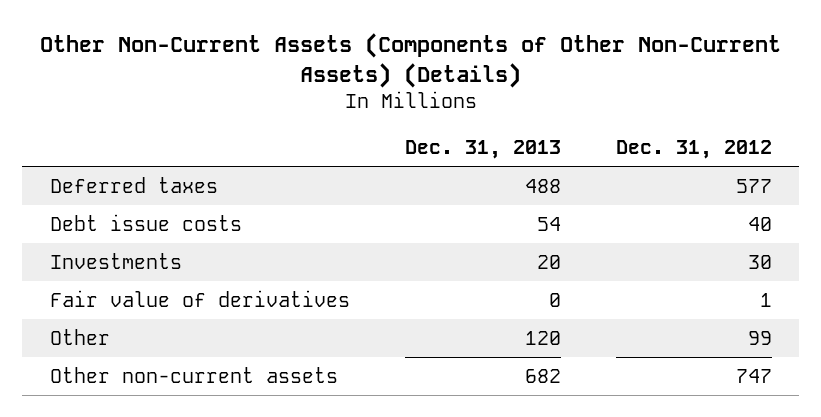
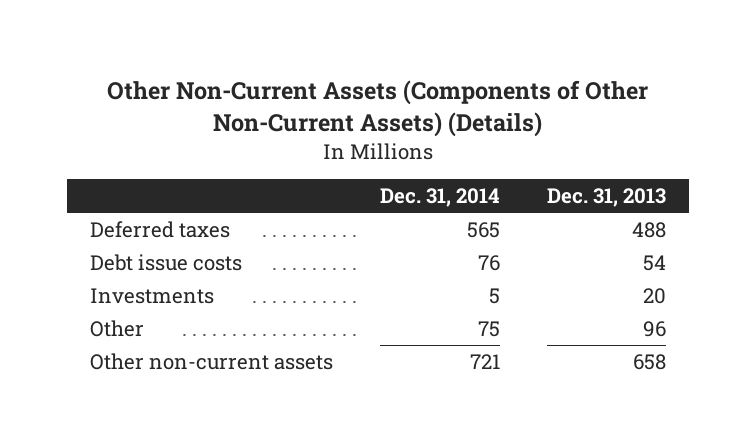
- | Dec. 31, 2013 | Dec. 31, 2012
+ | Dec. 31, 2014 | Dec. 31, 2013
- Fair value of derivatives | 0 | 1
- Other | 120 | 99
- Other non-current assets | 682 | 747
+ Other | 75 | 96
+ Other non-current assets | 721 | 658

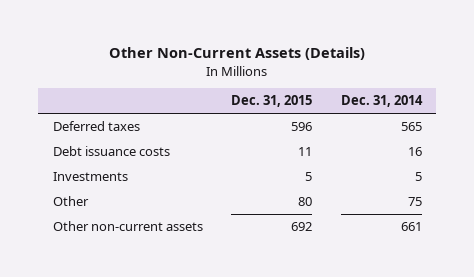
- Other Non-Current Assets (Components of Other Non-Current Assets) (Details)
+ Other Non-Current Assets (Details)
- | Dec. 31, 2014 | Dec. 31, 2013
+ | Dec. 31, 2015 | Dec. 31, 2014
- Debt issue costs | 76 | 54
+ Debt issuance costs | 11 | 16
- Other non-current assets | 721 | 658
+ Other non-current assets | 692 | 661

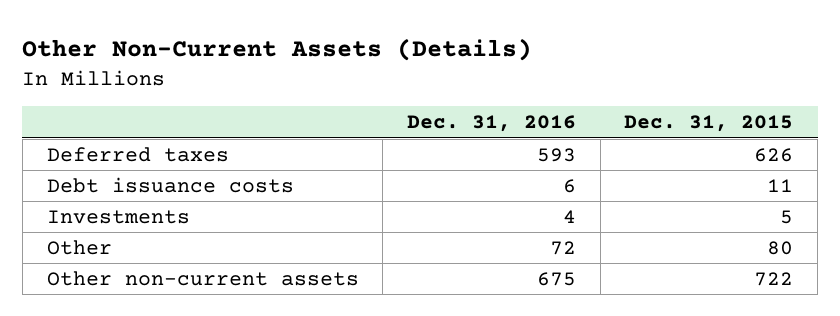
- | Dec. 31, 2015 | Dec. 31, 2014
+ | Dec. 31, 2016 | Dec. 31, 2015
- Deferred taxes | 596 | 565
+ Deferred taxes | 593 | 626
- Other non-current assets | 692 | 661
+ Other non-current assets | 675 | 722

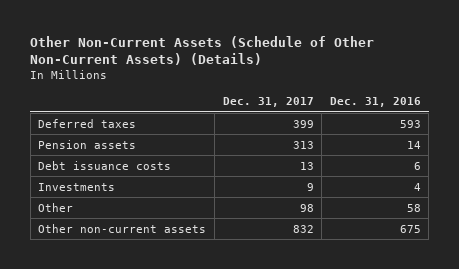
- Other Non-Current Assets (Details)
+ Other Non-Current Assets (Schedule of Other Non-Current Assets) (Details)
- | Dec. 31, 2016 | Dec. 31, 2015
+ | Dec. 31, 2017 | Dec. 31, 2016
+ Pension assets | 313 | 14
- Other | 72 | 80
+ Other | 98 | 58

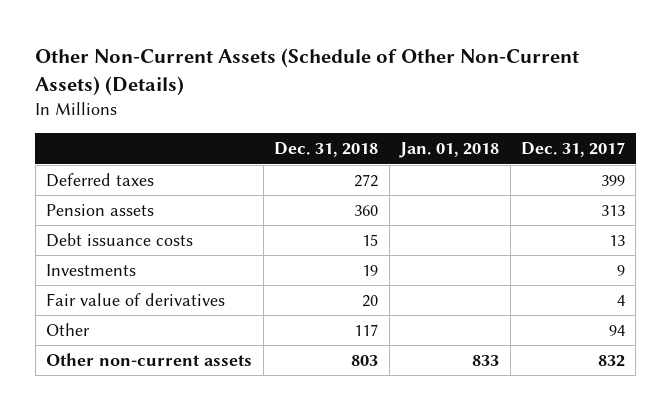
- | Dec. 31, 2017 | Dec. 31, 2016
+ | Dec. 31, 2018 | Jan. 01, 2018 | Dec. 31, 2017
- Other | 98 | 58
+ Fair value of derivatives | 20 | | 4
+ Other | 117 | | 94

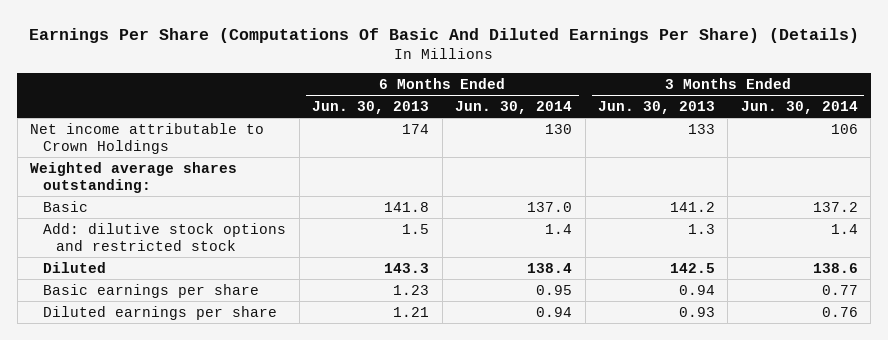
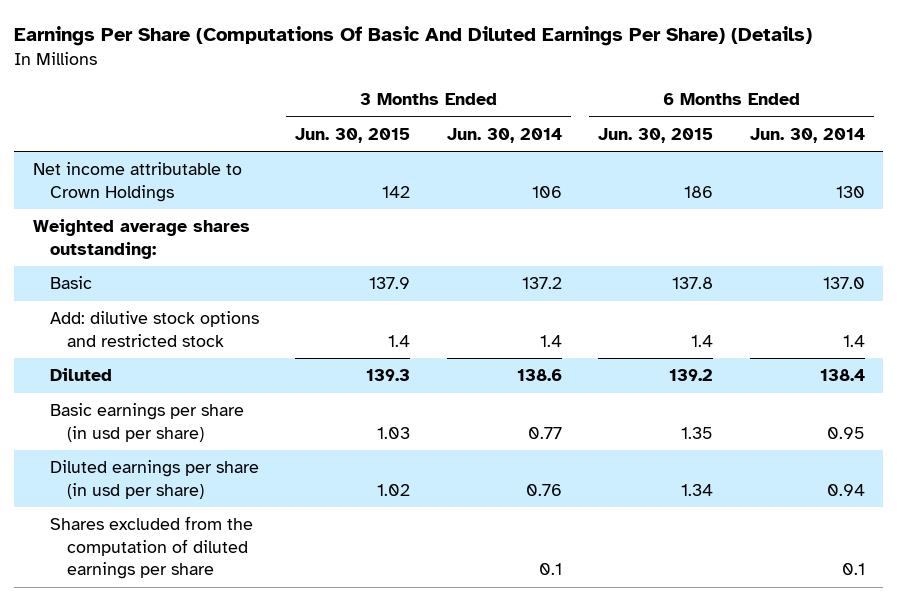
- | 6 Months Ended Jun. 30, 2013 | 6 Months Ended Jun. 30, 2014 | 3 Months Ended Jun. 30, 2013 | 3 Months Ended Jun. 30, 2014
+ | 3 Months Ended Jun. 30, 2015 | 3 Months Ended Jun. 30, 2014 | 6 Months Ended Jun. 30, 2015 | 6 Months Ended Jun. 30, 2014
- Basic earnings per share | 1.23 | 0.95 | 0.94 | 0.77
- Diluted earnings per share | 1.21 | 0.94 | 0.93 | 0.76
+ Basic earnings per share (in usd per share) | 1.03 | 0.77 | 1.35 | 0.95
+ Diluted earnings per share (in usd per share) | 1.02 | 0.76 | 1.34 | 0.94
+ Shares excluded from the computation of diluted earnings per share | | 0.1 | | 0.1

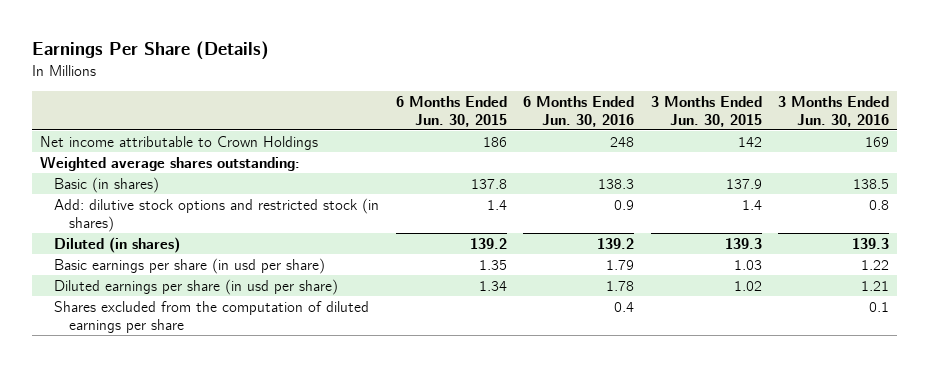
- Earnings Per Share (Computations Of Basic And Diluted Earnings Per Share) (Details)
+ Earnings Per Share (Details)
- | 3 Months Ended Jun. 30, 2015 | 3 Months Ended Jun. 30, 2014 | 6 Months Ended Jun. 30, 2015 | 6 Months Ended Jun. 30, 2014
+ | 6 Months Ended Jun. 30, 2015 | 6 Months Ended Jun. 30, 2016 | 3 Months Ended Jun. 30, 2015 | 3 Months Ended Jun. 30, 2016
- Basic | 137.9 | 137.2 | 137.8 | 137.0
- Add: dilutive stock options and restricted stock | 1.4 | 1.4 | 1.4 | 1.4
- Diluted | 139.3 | 138.6 | 139.2 | 138.4
+ Basic (in shares) | 137.8 | 138.3 | 137.9 | 138.5
+ Add: dilutive stock options and restricted stock (in shares) | 1.4 | 0.9 | 1.4 | 0.8
+ Diluted (in shares) | 139.2 | 139.2 | 139.3 | 139.3

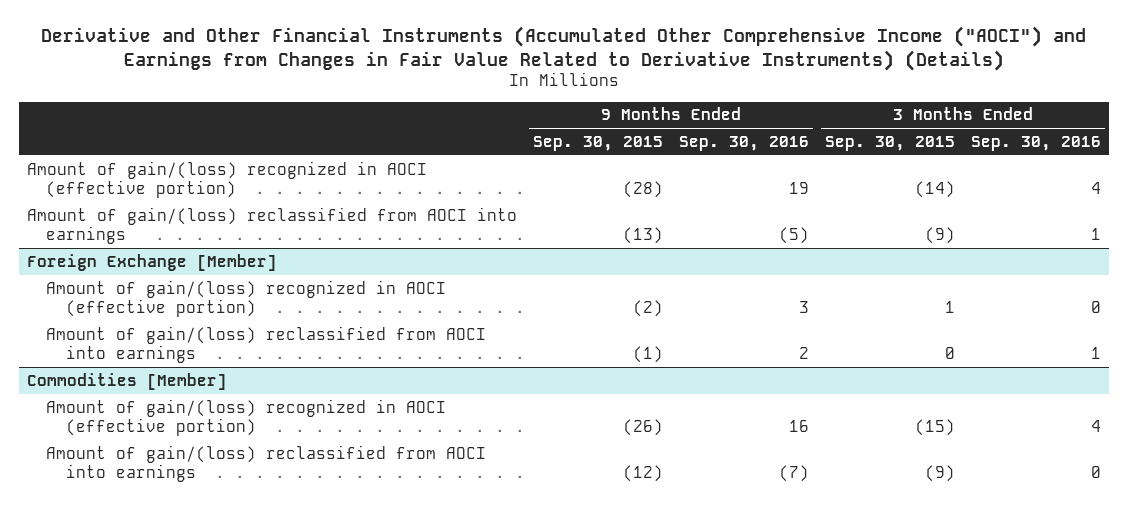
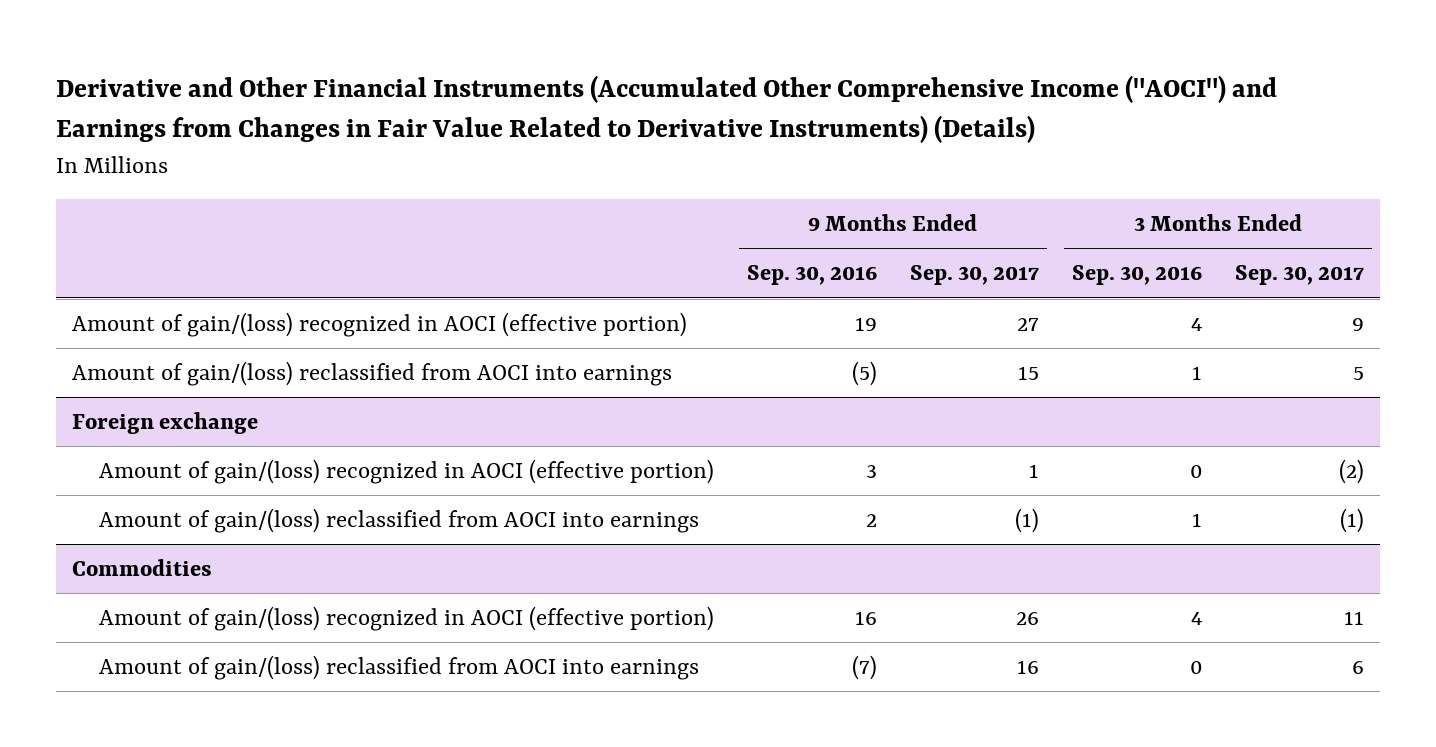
- | 9 Months Ended Sep. 30, 2015 | 9 Months Ended Sep. 30, 2016 | 3 Months Ended Sep. 30, 2015 | 3 Months Ended Sep. 30, 2016
+ | 9 Months Ended Sep. 30, 2016 | 9 Months Ended Sep. 30, 2017 | 3 Months Ended Sep. 30, 2016 | 3 Months Ended Sep. 30, 2017
- Foreign Exchange [Member]
+ Foreign exchange
- Commodities [Member]
+ Commodities

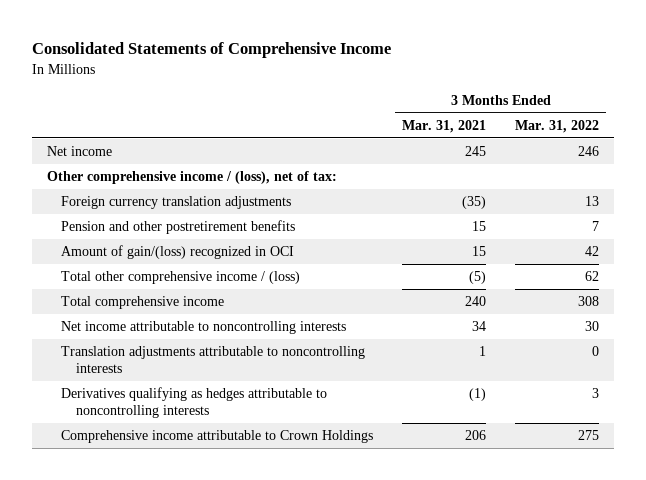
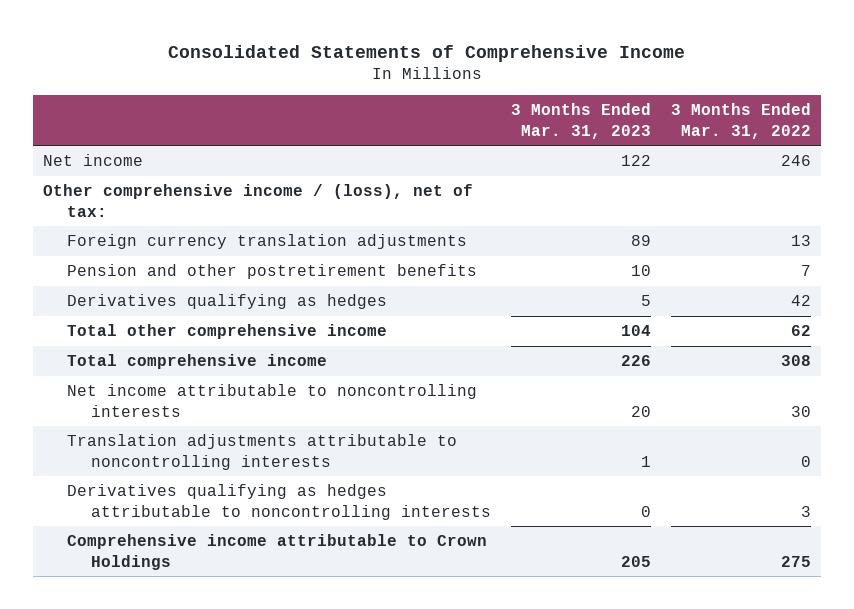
- | 3 Months Ended Mar. 31, 2021 | 3 Months Ended Mar. 31, 2022
+ | 3 Months Ended Mar. 31, 2023 | 3 Months Ended Mar. 31, 2022
- Amount of gain/(loss) recognized in OCI | 15 | 42
- Total other comprehensive income / (loss) | (5) | 62
+ Derivatives qualifying as hedges | 5 | 42
+ Total other comprehensive income | 104 | 62

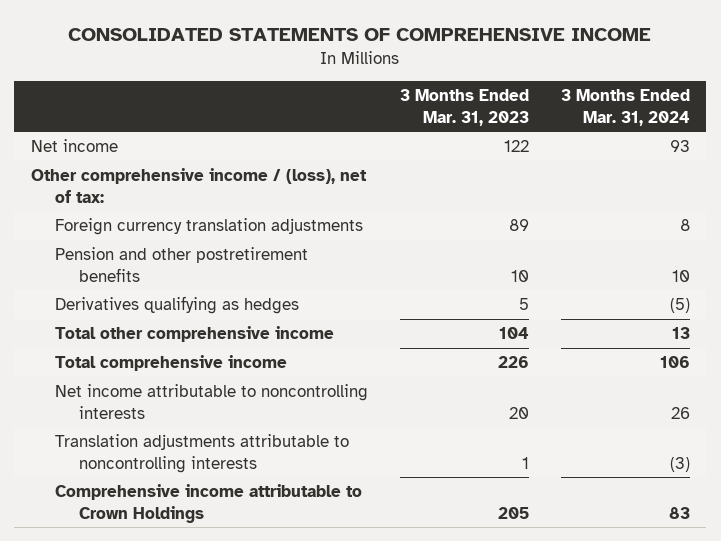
- Consolidated Statements of Comprehensive Income
+ CONSOLIDATED STATEMENTS OF COMPREHENSIVE INCOME
- | 3 Months Ended Mar. 31, 2023 | 3 Months Ended Mar. 31, 2022
+ | 3 Months Ended Mar. 31, 2023 | 3 Months Ended Mar. 31, 2024
- Derivatives qualifying as hedges attributable to noncontrolling interests | 0 | 3

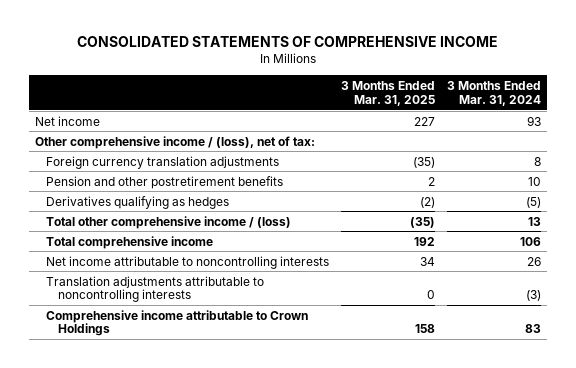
- | 3 Months Ended Mar. 31, 2023 | 3 Months Ended Mar. 31, 2024
+ | 3 Months Ended Mar. 31, 2025 | 3 Months Ended Mar. 31, 2024
- Total other comprehensive income | 104 | 13
+ Total other comprehensive income / (loss) | (35) | 13

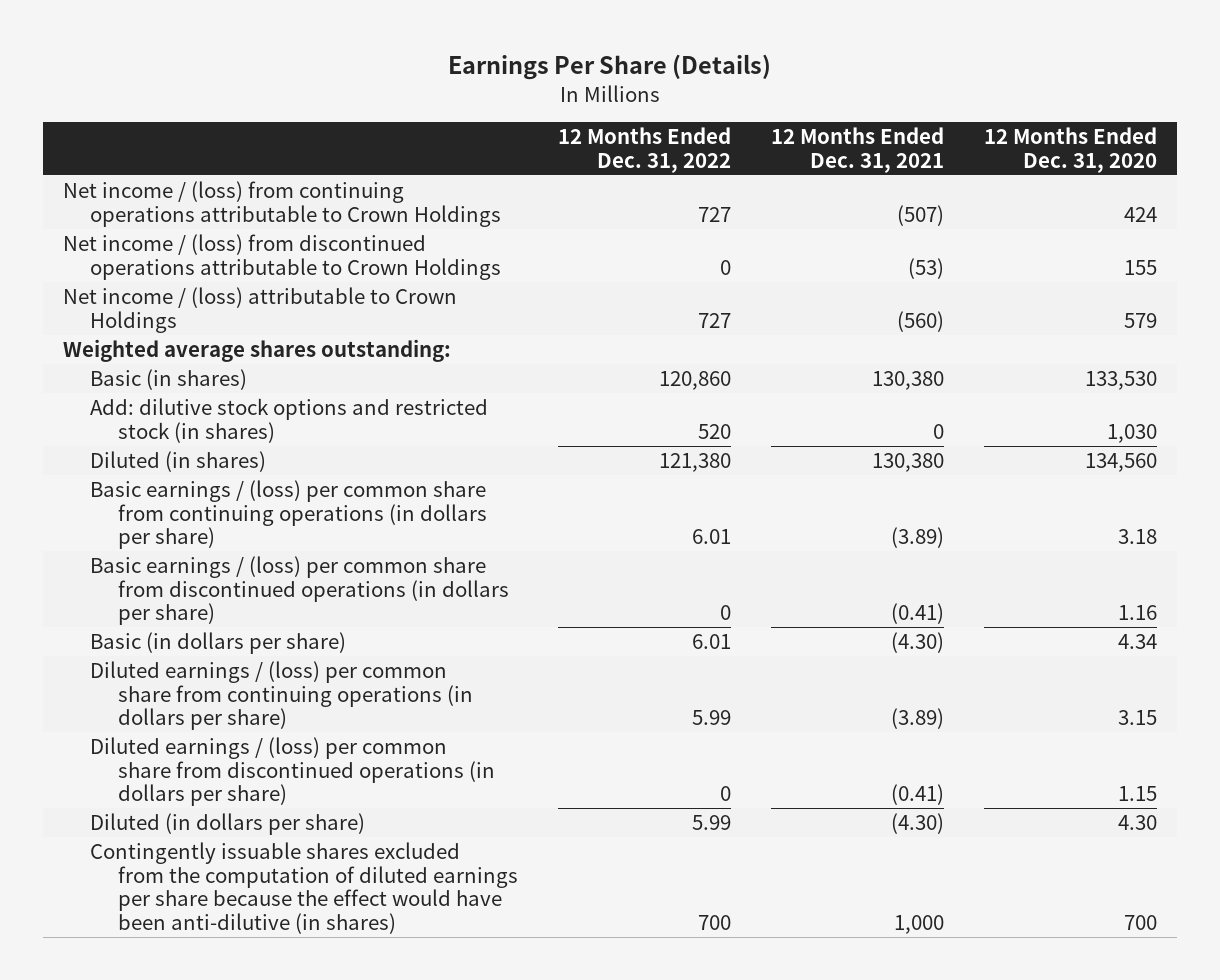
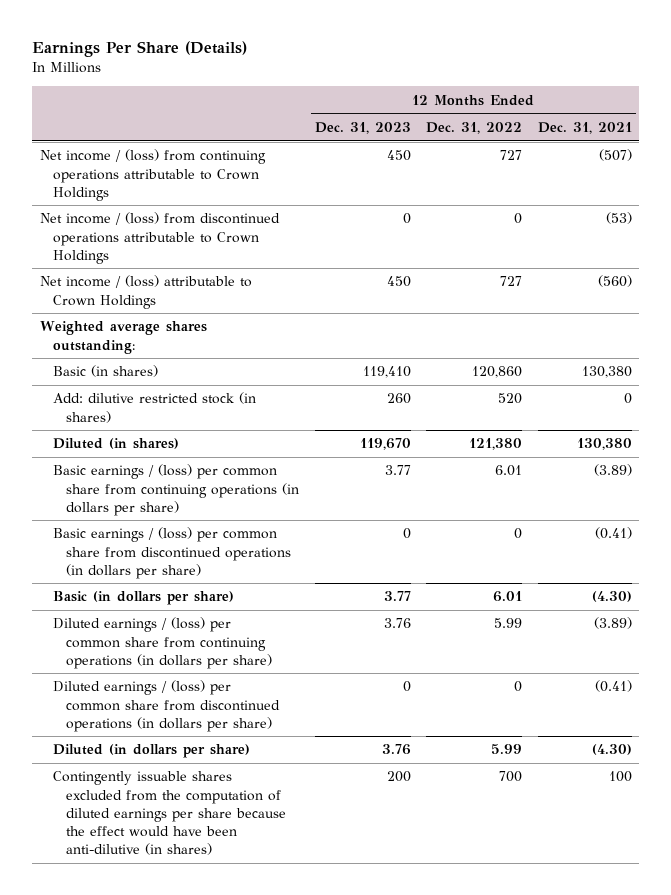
- | 12 Months Ended Dec. 31, 2022 | 12 Months Ended Dec. 31, 2021 | 12 Months Ended Dec. 31, 2020
+ | 12 Months Ended Dec. 31, 2023 | 12 Months Ended Dec. 31, 2022 | 12 Months Ended Dec. 31, 2021
- Add: dilutive stock options and restricted stock (in shares) | 520 | 0 | 1,030
+ Add: dilutive restricted stock (in shares) | 260 | 520 | 0
- Contingently issuable shares excluded from the computation of diluted earnings per share because the effect would have been anti-dilutive (in shares) | 700 | 1,000 | 700
+ Contingently issuable shares excluded from the computation of diluted earnings per share because the effect would have been anti-dilutive (in shares) | 200 | 700 | 100

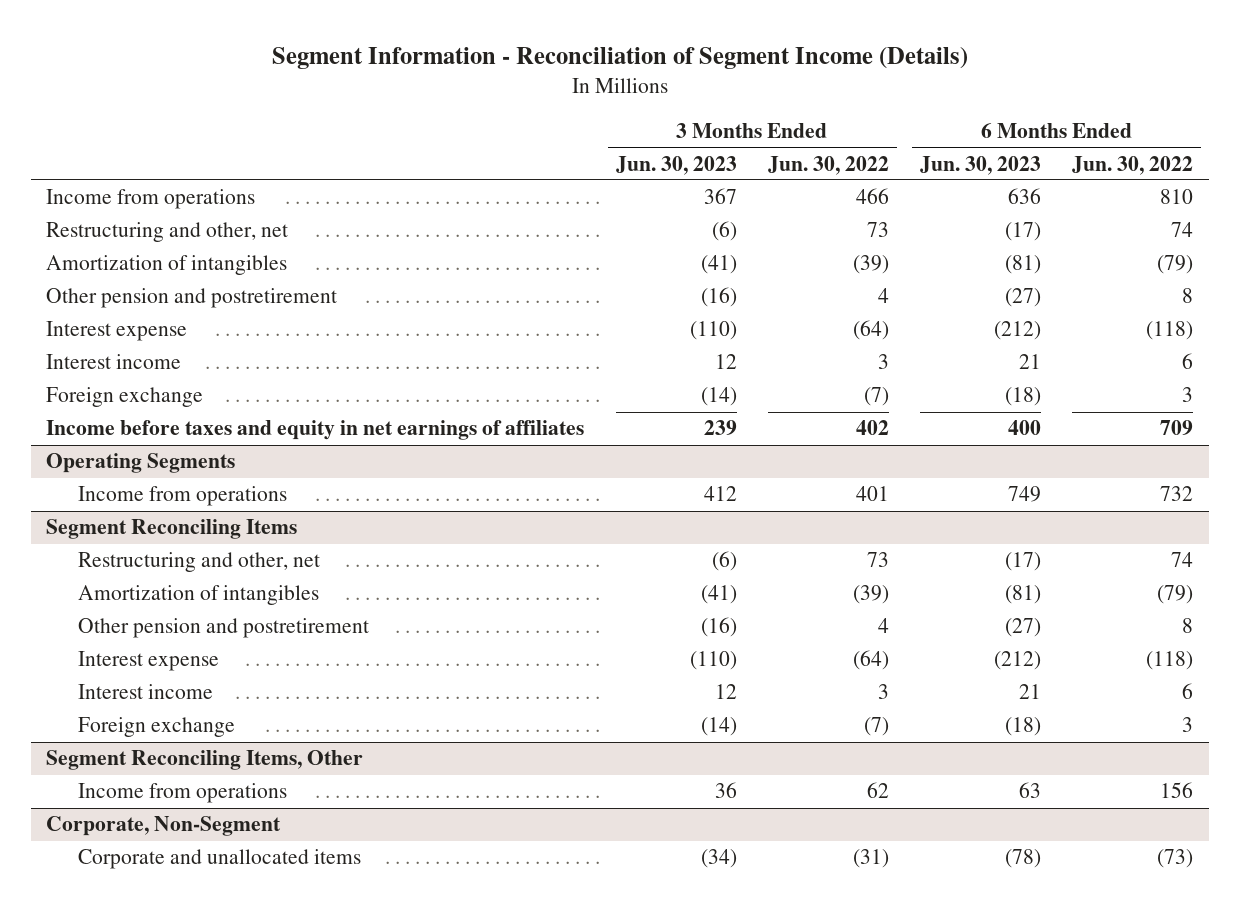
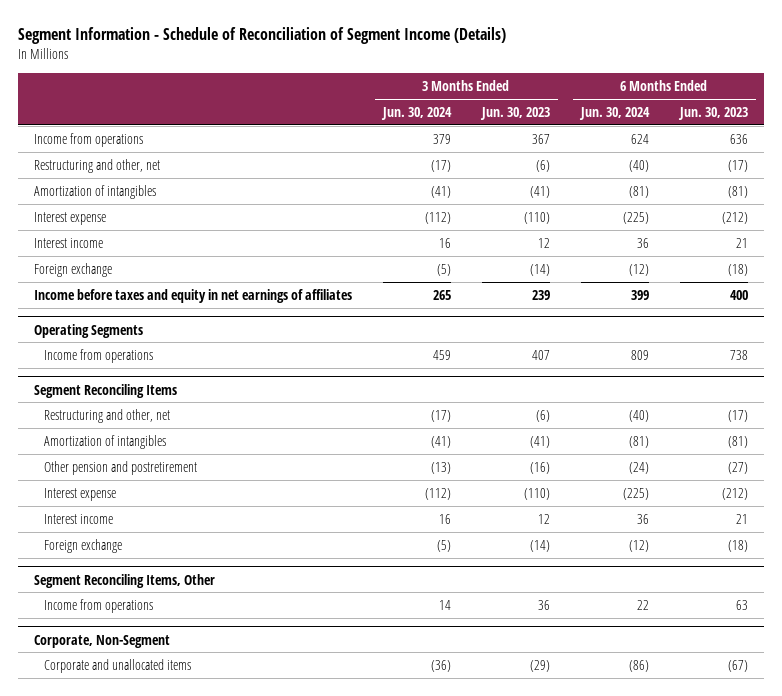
- Segment Information - Reconciliation of Segment Income (Details)
+ Segment Information - Schedule of Reconciliation of Segment Income (Details)
- | 3 Months Ended Jun. 30, 2023 | 3 Months Ended Jun. 30, 2022 | 6 Months Ended Jun. 30, 2023 | 6 Months Ended Jun. 30, 2022
+ | 3 Months Ended Jun. 30, 2024 | 3 Months Ended Jun. 30, 2023 | 6 Months Ended Jun. 30, 2024 | 6 Months Ended Jun. 30, 2023
- Other pension and postretirement | (16) | 4 | (27) | 8
@ Operating Segments
- Income from operations | 412 | 401 | 749 | 732
+ Income from operations | 459 | 407 | 809 | 738
@ Corporate, Non-Segment
- Corporate and unallocated items | (34) | (31) | (78) | (73)
+ Corporate and unallocated items | (36) | (29) | (86) | (67)

